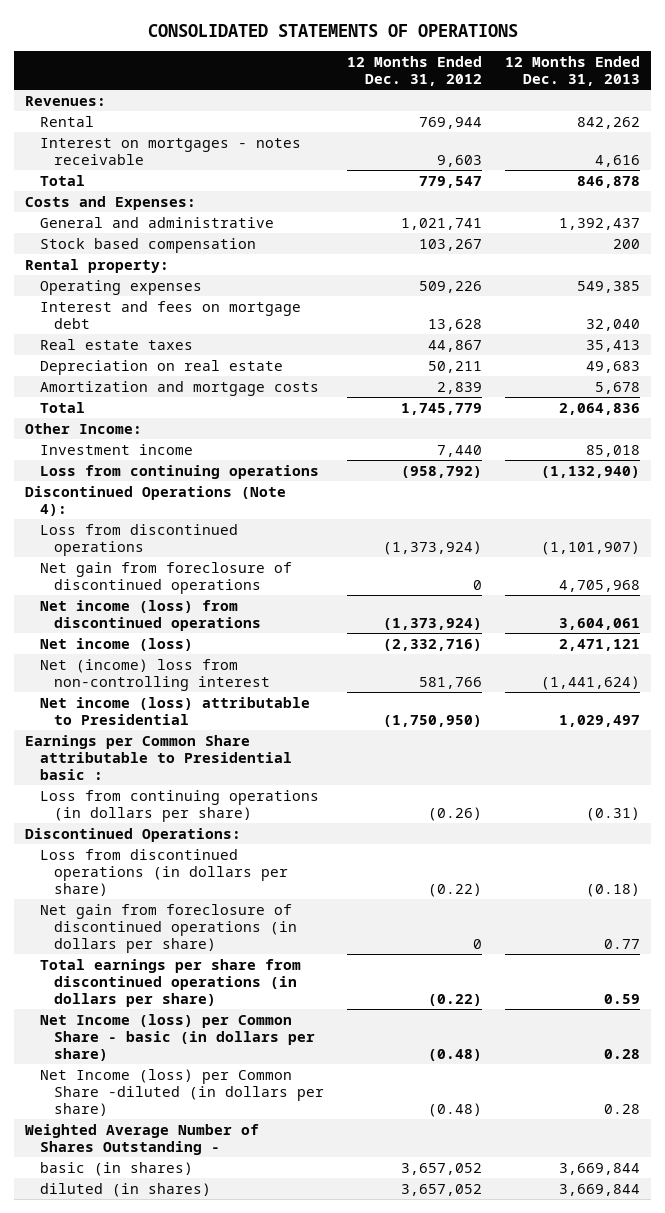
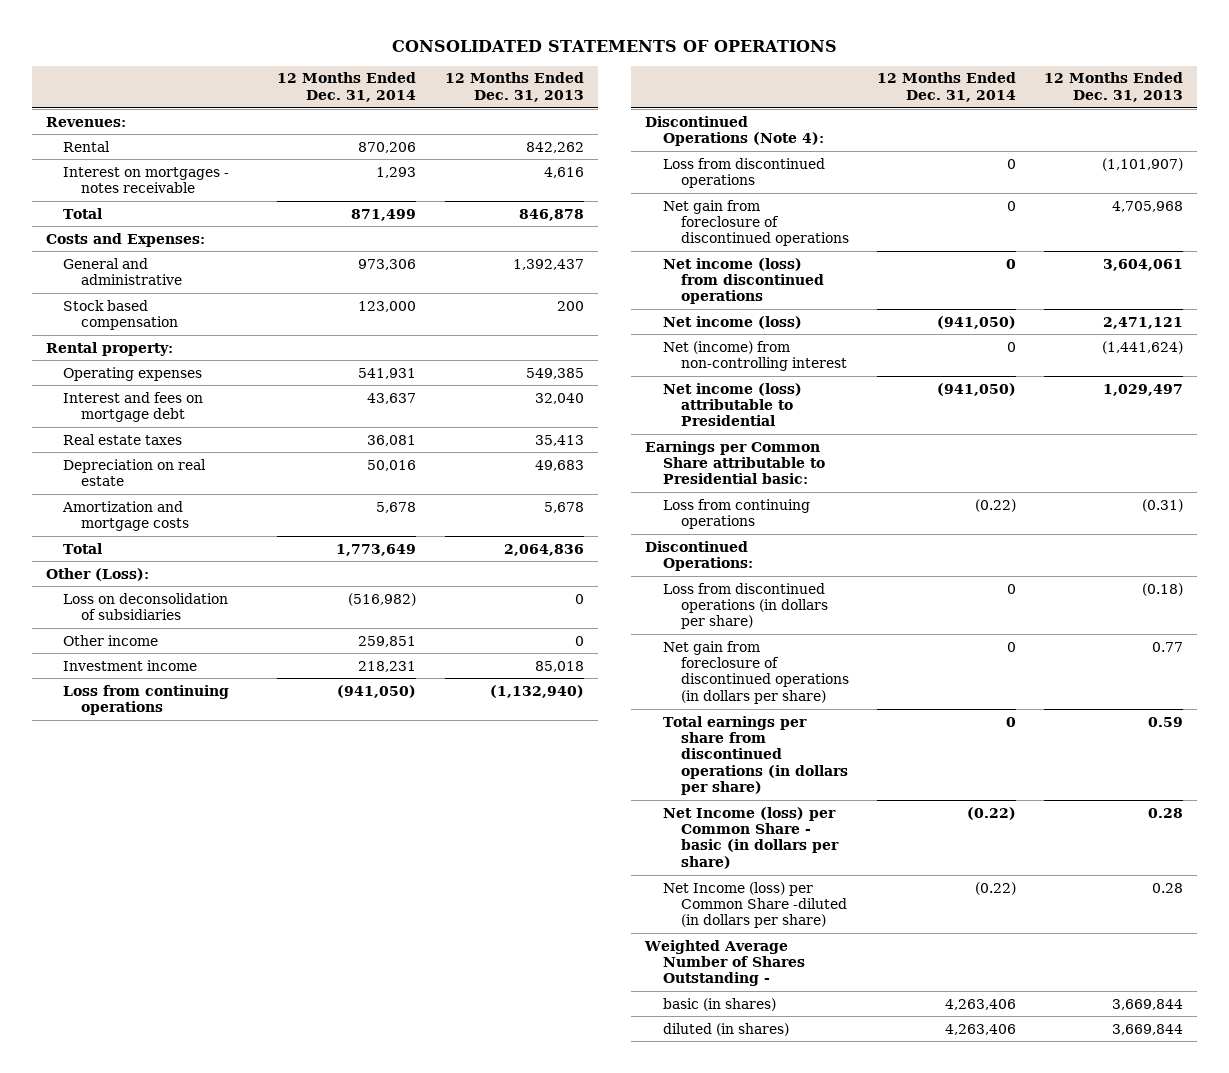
- | 12 Months Ended Dec. 31, 2012 | 12 Months Ended Dec. 31, 2013
+ | 12 Months Ended Dec. 31, 2014 | 12 Months Ended Dec. 31, 2013
- Other Income:
+ Other (Loss):
+ Loss on deconsolidation of subsidiaries | (516,982) | 0
+ Other income | 259,851 | 0
- Net (income) loss from non-controlling interest | 581,766 | (1,441,624)
+ Net (income) from non-controlling interest | 0 | (1,441,624)
- Earnings per Common Share attributable to Presidential basic :
- Loss from continuing operations (in dollars per share) | (0.26) | (0.31)
+ Earnings per Common Share attributable to Presidential basic:
+ Loss from continuing operations | (0.22) | (0.31)

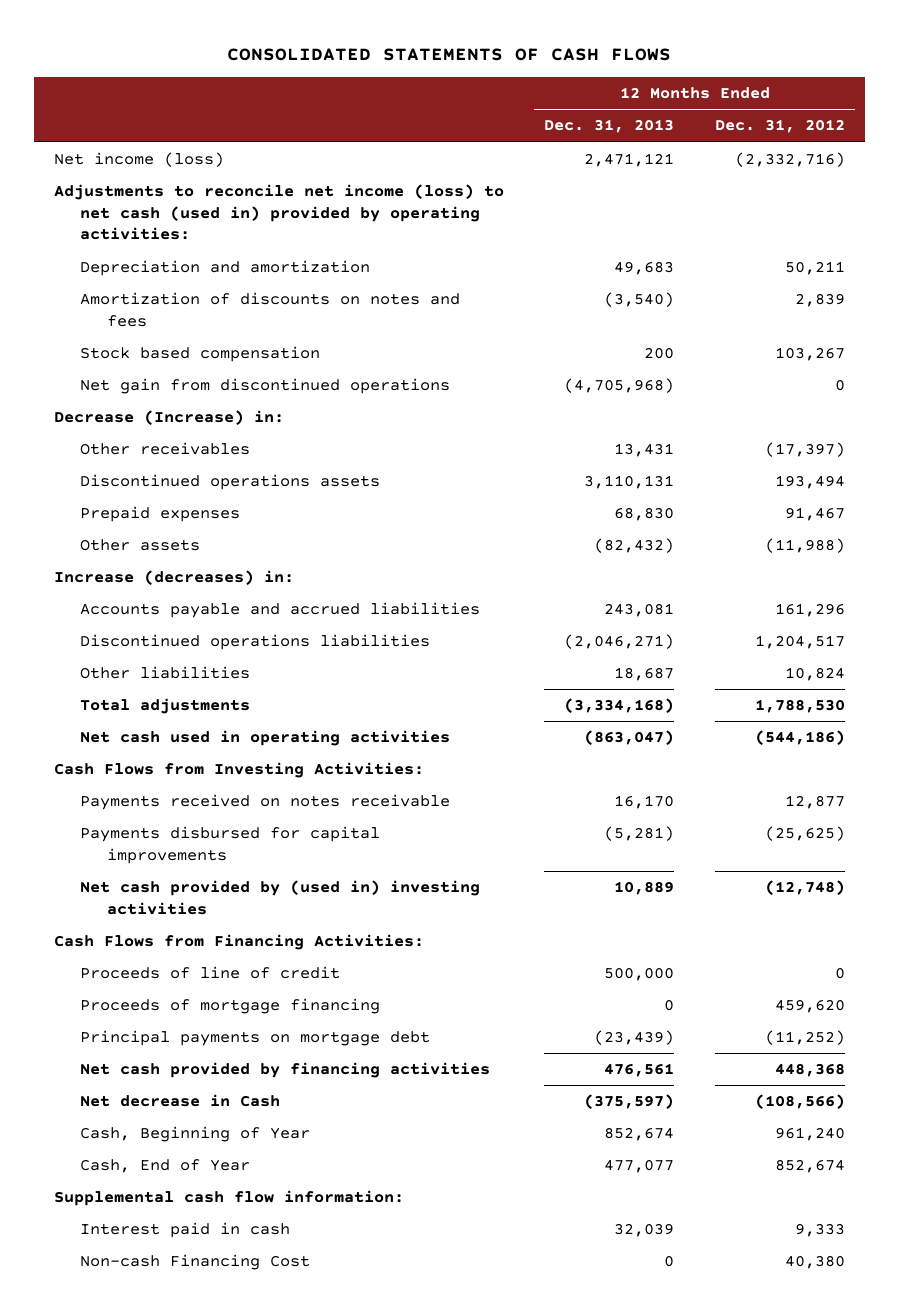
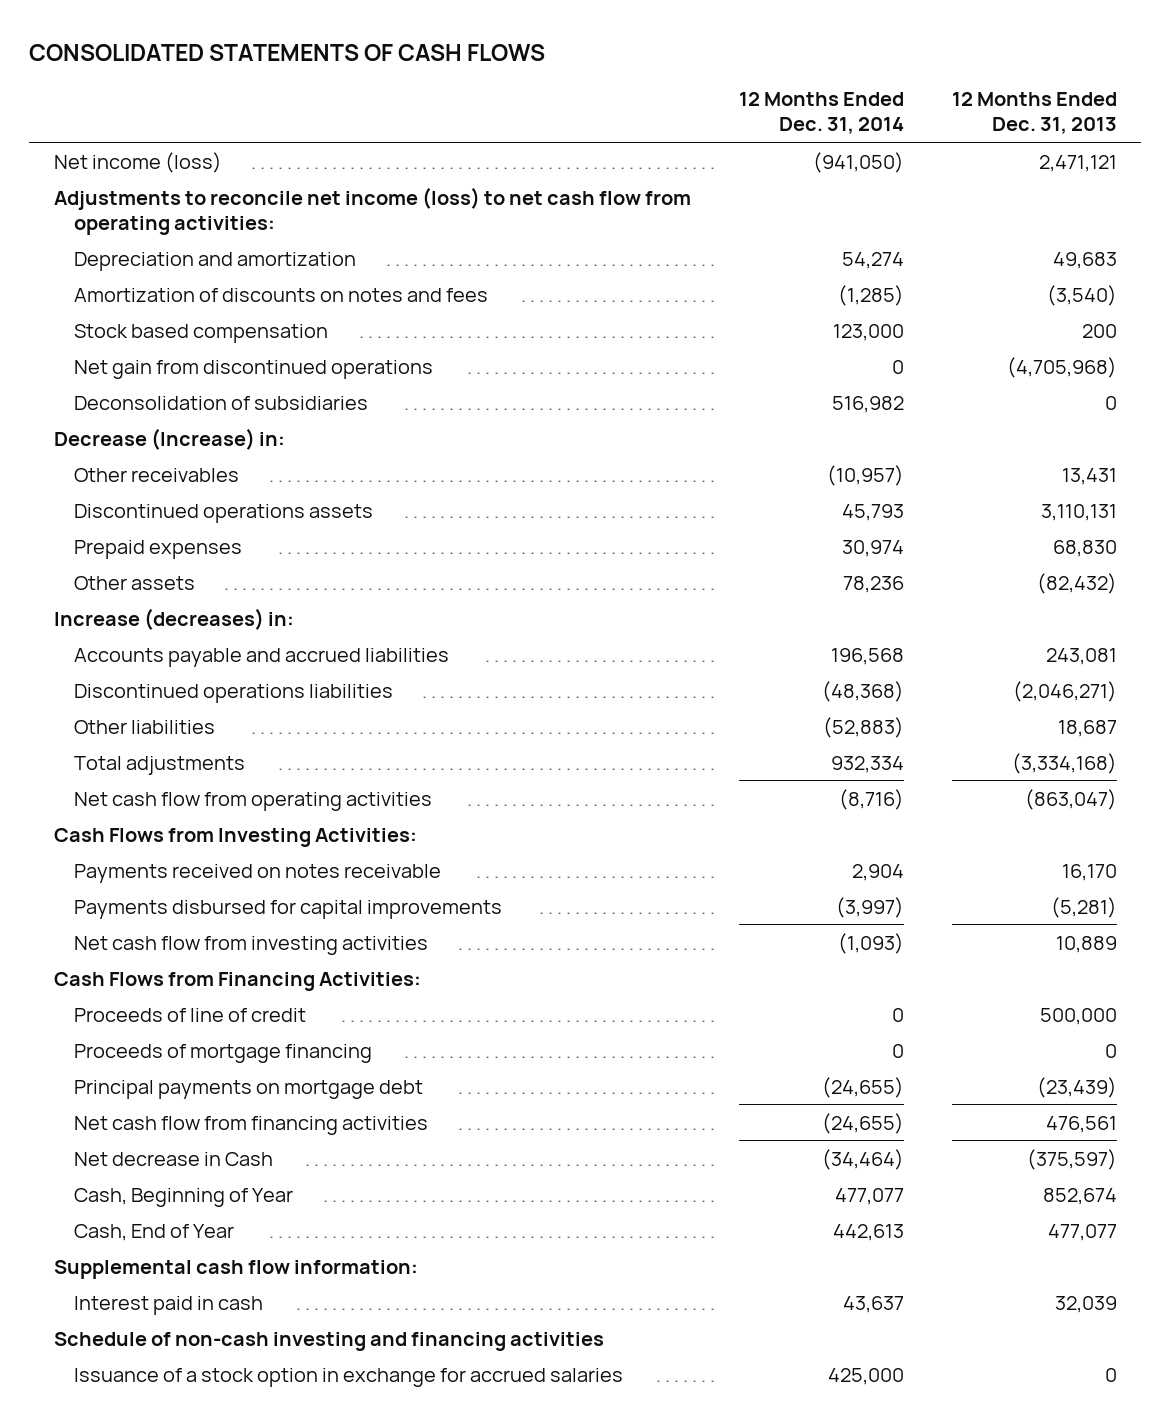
- | 12 Months Ended Dec. 31, 2013 | 12 Months Ended Dec. 31, 2012
+ | 12 Months Ended Dec. 31, 2014 | 12 Months Ended Dec. 31, 2013
- Adjustments to reconcile net income (loss) to net cash (used in) provided by operating activities:
+ Adjustments to reconcile net income (loss) to net cash flow from operating activities:
+ Deconsolidation of subsidiaries | 516,982 | 0
- Net cash used in operating activities | (863,047) | (544,186)
+ Net cash flow from operating activities | (8,716) | (863,047)
- Net cash provided by (used in) investing activities | 10,889 | (12,748)
+ Net cash flow from investing activities | (1,093) | 10,889
- Net cash provided by financing activities | 476,561 | 448,368
+ Net cash flow from financing activities | (24,655) | 476,561
- Non-cash Financing Cost | 0 | 40,380
+ Schedule of non-cash investing and financing activities
+ Issuance of a stock option in exchange for accrued salaries | 425,000 | 0

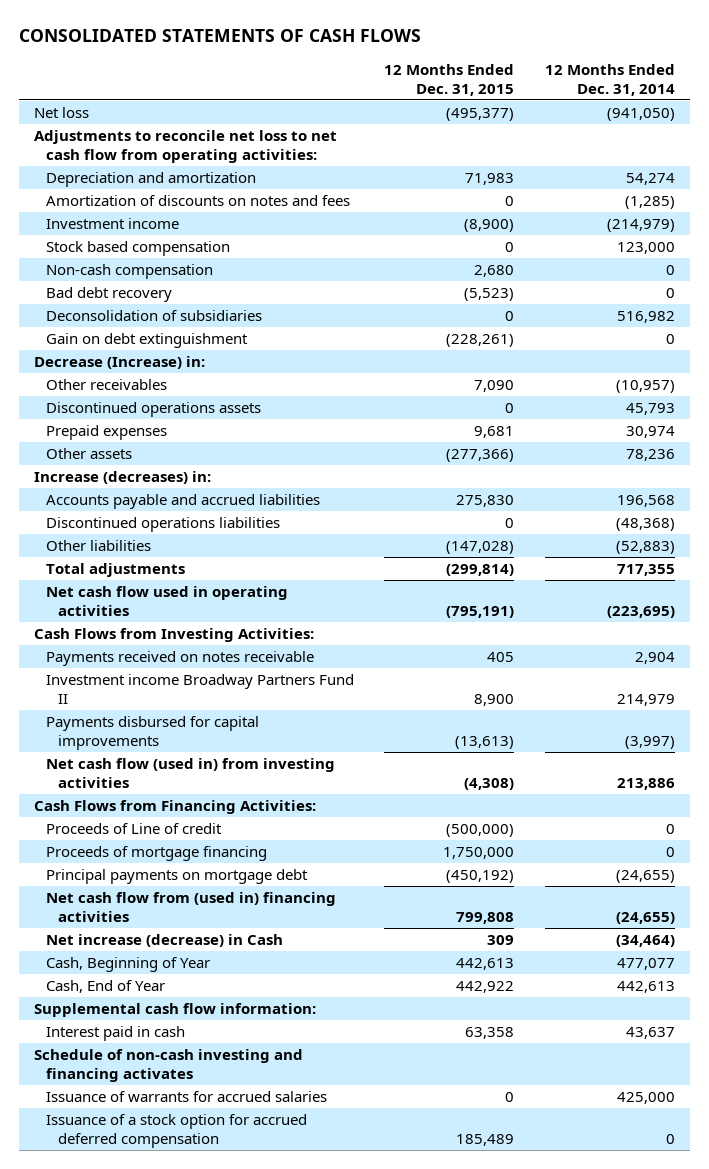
- | 12 Months Ended Dec. 31, 2014 | 12 Months Ended Dec. 31, 2013
+ | 12 Months Ended Dec. 31, 2015 | 12 Months Ended Dec. 31, 2014
- Net income (loss) | (941,050) | 2,471,121
- Adjustments to reconcile net income (loss) to net cash flow from operating activities:
+ Net loss | (495,377) | (941,050)
+ Adjustments to reconcile net loss to net cash flow from operating activities:
+ Investment income | (8,900) | (214,979)
- Net gain from discontinued operations | 0 | (4,705,968)
+ Non-cash compensation | 2,680 | 0
+ Bad debt recovery | (5,523) | 0
+ Gain on debt extinguishment | (228,261) | 0
- Total adjustments | 932,334 | (3,334,168)
- Net cash flow from operating activities | (8,716) | (863,047)
+ Total adjustments | (299,814) | 717,355
+ Net cash flow used in operating activities | (795,191) | (223,695)
+ Investment income Broadway Partners Fund II | 8,900 | 214,979
- Net cash flow from investing activities | (1,093) | 10,889
+ Net cash flow (used in) from investing activities | (4,308) | 213,886
- Proceeds of line of credit | 0 | 500,000
+ Proceeds of Line of credit | (500,000) | 0
- Net cash flow from financing activities | (24,655) | 476,561
- Net decrease in Cash | (34,464) | (375,597)
+ Net cash flow from (used in) financing activities | 799,808 | (24,655)
+ Net increase (decrease) in Cash | 309 | (34,464)
- Schedule of non-cash investing and financing activities
- Issuance of a stock option in exchange for accrued salaries | 425,000 | 0
+ Schedule of non-cash investing and financing activates
+ Issuance of warrants for accrued salaries | 0 | 425,000
+ Issuance of a stock option for accrued deferred compensation | 185,489 | 0

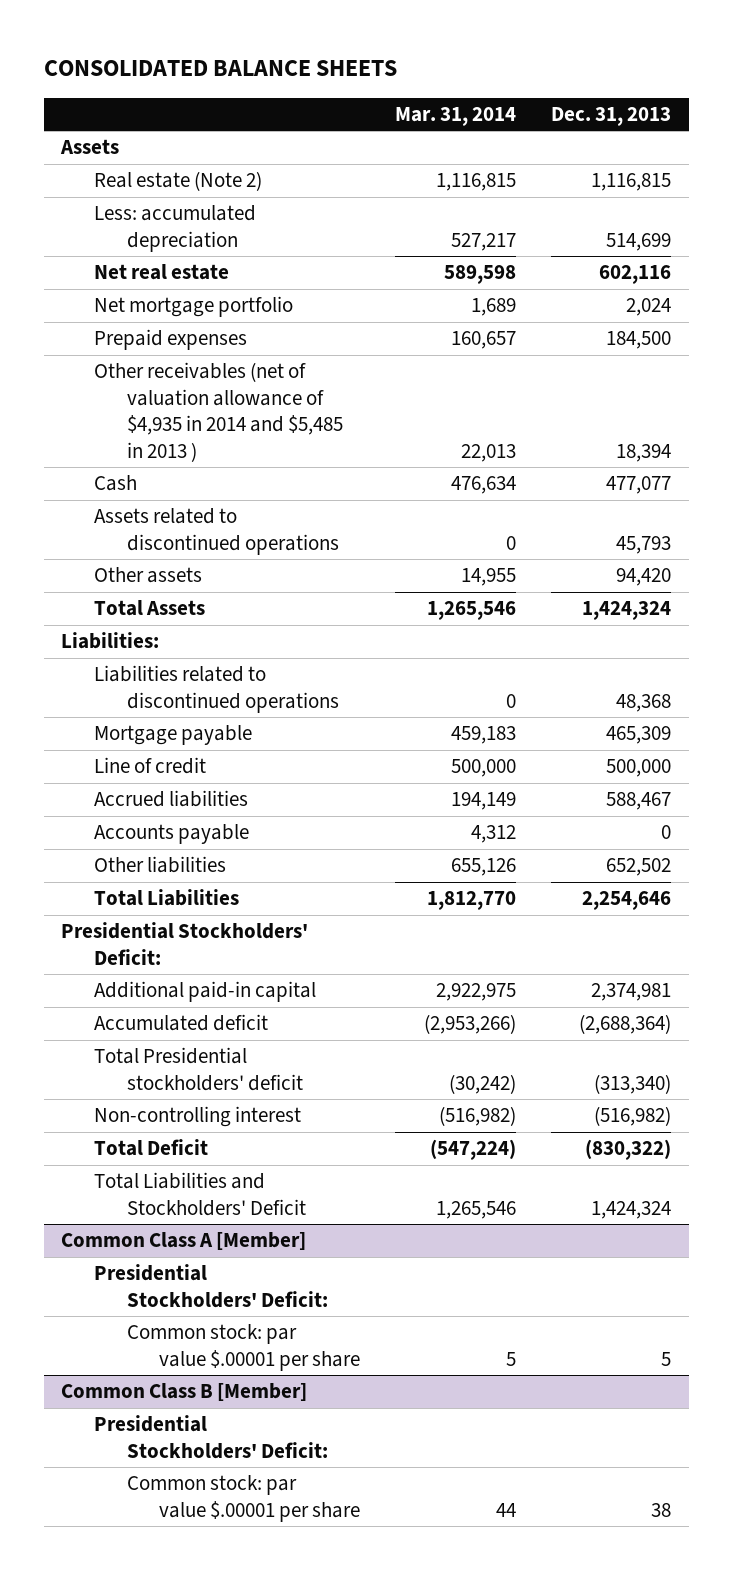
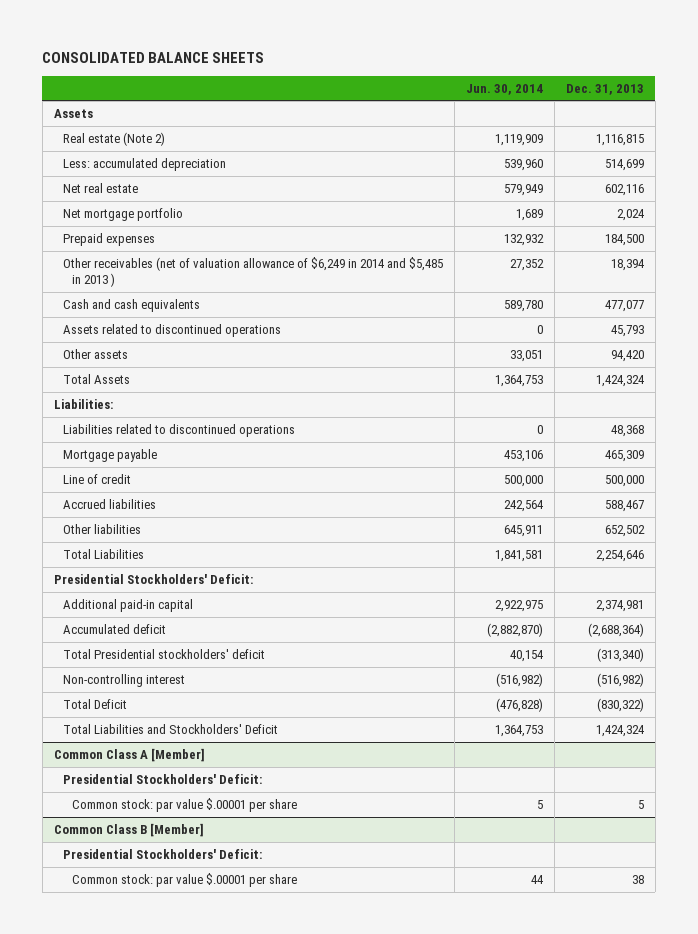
- | Mar. 31, 2014 | Dec. 31, 2013
+ | Jun. 30, 2014 | Dec. 31, 2013
- Other receivables (net of valuation allowance of $4,935 in 2014 and $5,485 in 2013 ) | 22,013 | 18,394
- Cash | 476,634 | 477,077
+ Other receivables (net of valuation allowance of $6,249 in 2014 and $5,485 in 2013 ) | 27,352 | 18,394
+ Cash and cash equivalents | 589,780 | 477,077
- Accounts payable | 4,312 | 0

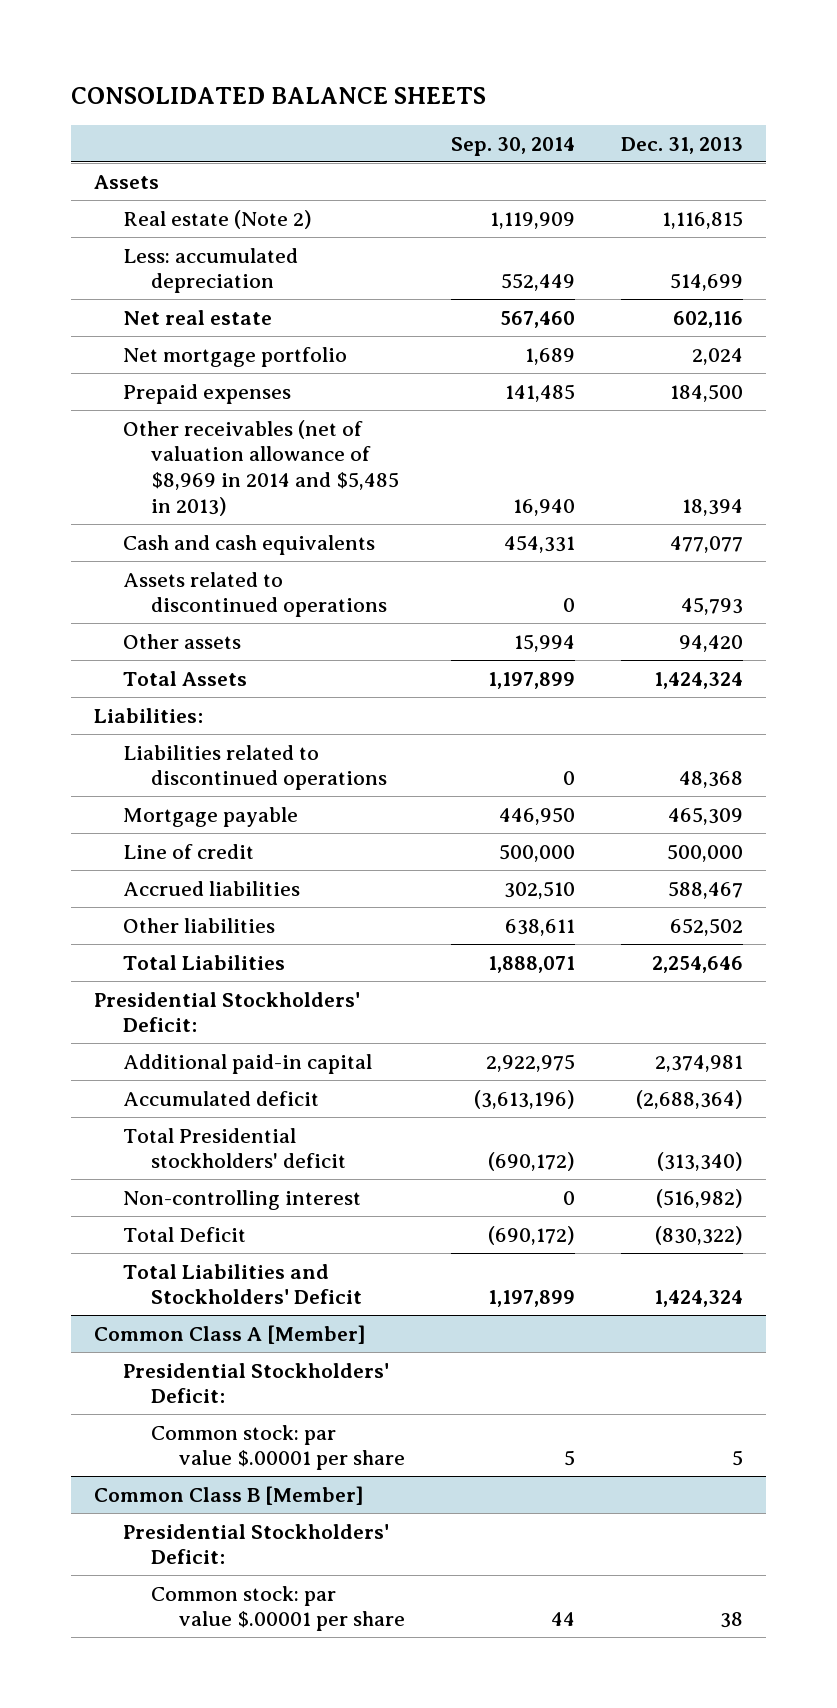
- | Jun. 30, 2014 | Dec. 31, 2013
+ | Sep. 30, 2014 | Dec. 31, 2013
- Other receivables (net of valuation allowance of $6,249 in 2014 and $5,485 in 2013 ) | 27,352 | 18,394
+ Other receivables (net of valuation allowance of $8,969 in 2014 and $5,485 in 2013) | 16,940 | 18,394

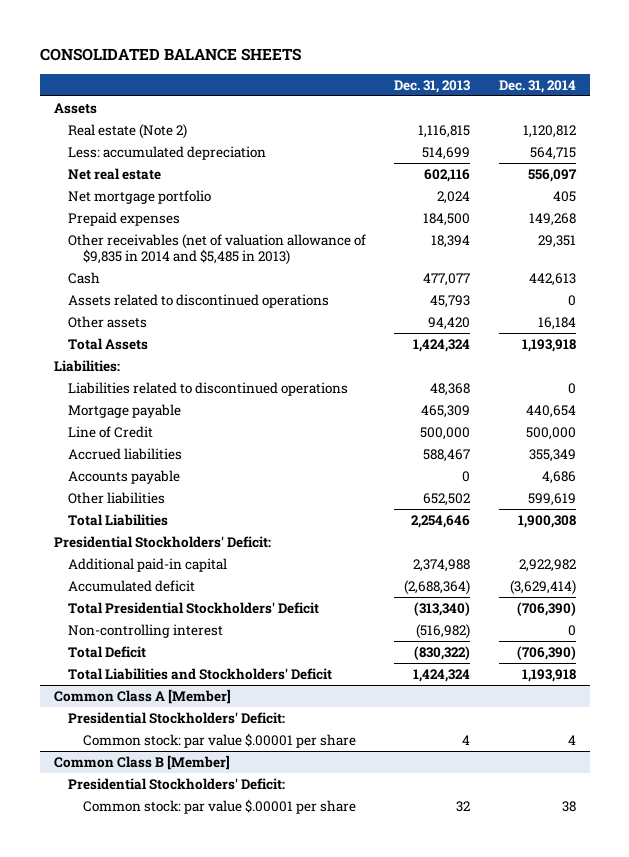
- | Sep. 30, 2014 | Dec. 31, 2013
+ | Dec. 31, 2013 | Dec. 31, 2014
- Other receivables (net of valuation allowance of $8,969 in 2014 and $5,485 in 2013) | 16,940 | 18,394
- Cash and cash equivalents | 454,331 | 477,077
+ Other receivables (net of valuation allowance of $9,835 in 2014 and $5,485 in 2013) | 18,394 | 29,351
+ Cash | 477,077 | 442,613
- Line of credit | 500,000 | 500,000
+ Line of Credit | 500,000 | 500,000
+ Accounts payable | 0 | 4,686
- Additional paid-in capital | 2,922,975 | 2,374,981
+ Additional paid-in capital | 2,374,988 | 2,922,982
- Total Presidential stockholders' deficit | (690,172) | (313,340)
+ Total Presidential Stockholders' Deficit | (313,340) | (706,390)
@ Common Class A [Member]
- Common stock: par value $.00001 per share | 5 | 5
+ Common stock: par value $.00001 per share | 4 | 4
@ Common Class B [Member]
- Common stock: par value $.00001 per share | 44 | 38
+ Common stock: par value $.00001 per share | 32 | 38

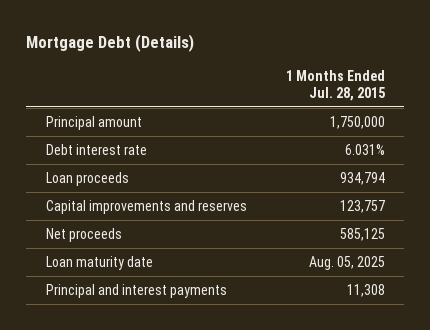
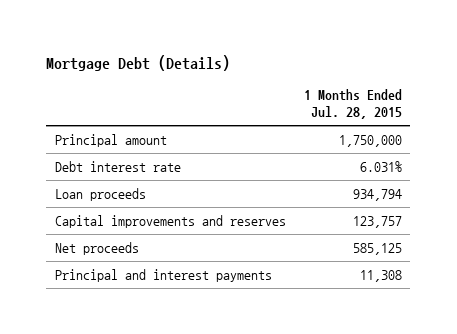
- Loan maturity date | Aug. 05, 2025

